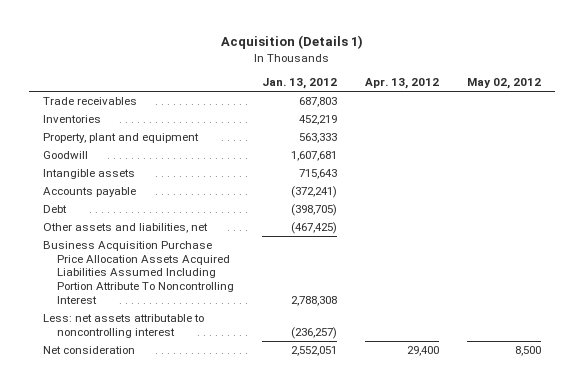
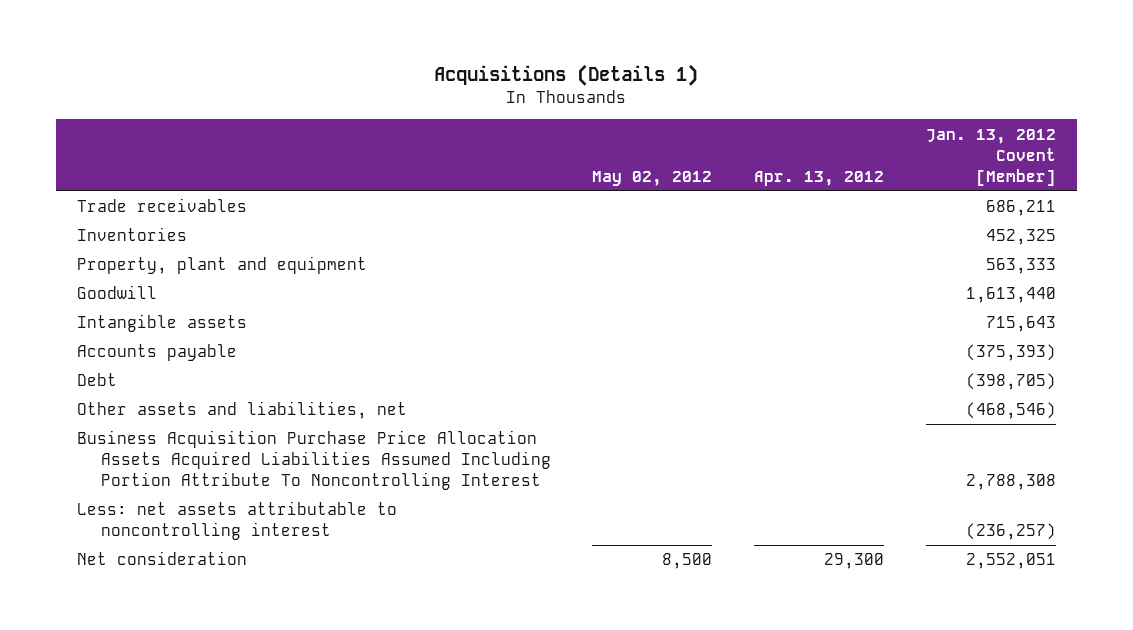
- Acquisition (Details 1)
+ Acquisitions (Details 1)
- | Jan. 13, 2012 | Apr. 13, 2012 | May 02, 2012
+ | May 02, 2012 | Apr. 13, 2012 | Jan. 13, 2012 Covent [Member]
- Net consideration | 2,552,051 | 29,400 | 8,500
+ Net consideration | 8,500 | 29,300 | 2,552,051

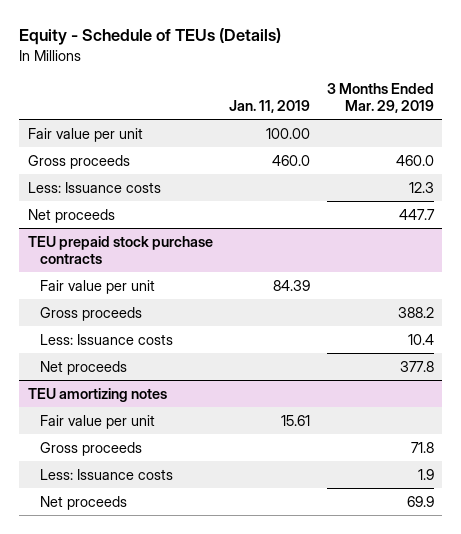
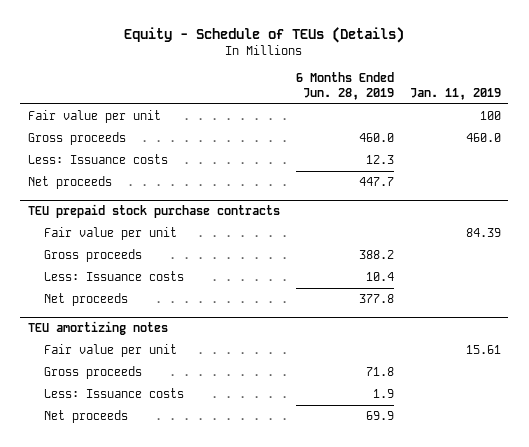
- | Jan. 11, 2019 | 3 Months Ended Mar. 29, 2019
+ | 6 Months Ended Jun. 28, 2019 | Jan. 11, 2019
- Fair value per unit | 100.00 |
+ Fair value per unit | | 100

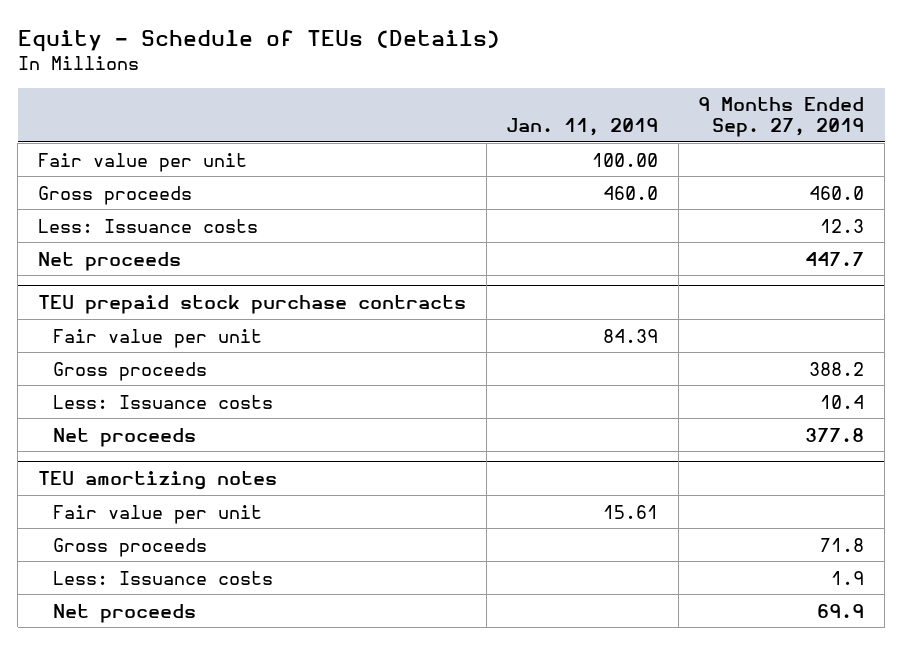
- | 6 Months Ended Jun. 28, 2019 | Jan. 11, 2019
+ | Jan. 11, 2019 | 9 Months Ended Sep. 27, 2019
- Fair value per unit | | 100
+ Fair value per unit | 100.00 |

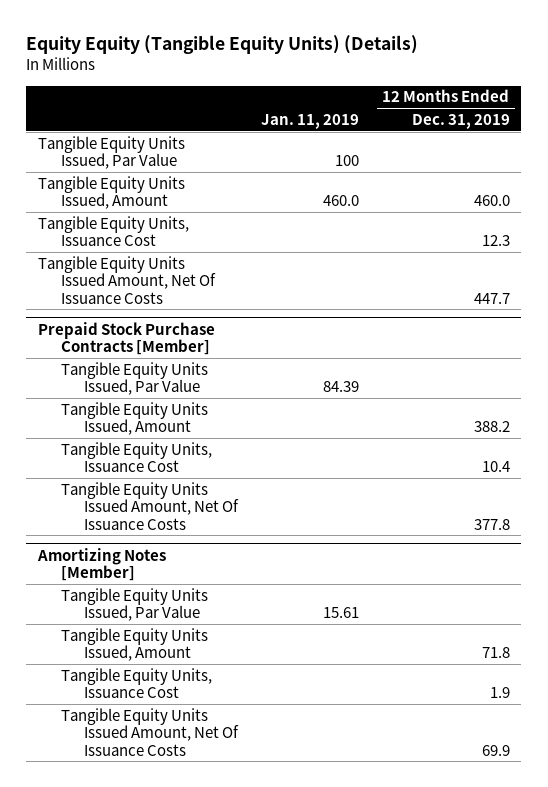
- Equity - Schedule of TEUs (Details)
+ Equity Equity (Tangible Equity Units) (Details)
- | Jan. 11, 2019 | 9 Months Ended Sep. 27, 2019
+ | Jan. 11, 2019 | 12 Months Ended Dec. 31, 2019
- Fair value per unit | 100.00 |
- Gross proceeds | 460.0 | 460.0
- Less: Issuance costs | | 12.3
- Net proceeds | | 447.7
- TEU prepaid stock purchase contracts
- Fair value per unit | 84.39 |
- Gross proceeds | | 388.2
- Less: Issuance costs | | 10.4
- Net proceeds | | 377.8
- TEU amortizing notes
- Fair value per unit | 15.61 |
- Gross proceeds | | 71.8
- Less: Issuance costs | | 1.9
- Net proceeds | | 69.9
+ Tangible Equity Units Issued, Par Value | 100 |
+ Tangible Equity Units Issued, Amount | 460.0 | 460.0
+ Tangible Equity Units, Issuance Cost | | 12.3
+ Tangible Equity Units Issued Amount, Net Of Issuance Costs | | 447.7
+ Prepaid Stock Purchase Contracts [Member]
+ Tangible Equity Units Issued, Par Value | 84.39 |
+ Tangible Equity Units Issued, Amount | | 388.2
+ Tangible Equity Units, Issuance Cost | | 10.4
+ Tangible Equity Units Issued Amount, Net Of Issuance Costs | | 377.8
+ Amortizing Notes [Member]
+ Tangible Equity Units Issued, Par Value | 15.61 |
+ Tangible Equity Units Issued, Amount | | 71.8
+ Tangible Equity Units, Issuance Cost | | 1.9
+ Tangible Equity Units Issued Amount, Net Of Issuance Costs | | 69.9

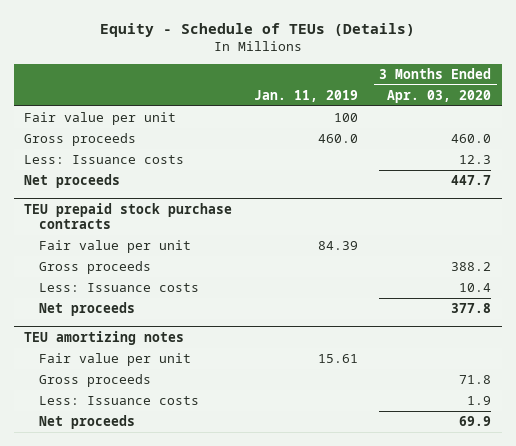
- Equity Equity (Tangible Equity Units) (Details)
+ Equity - Schedule of TEUs (Details)
- | Jan. 11, 2019 | 12 Months Ended Dec. 31, 2019
+ | Jan. 11, 2019 | 3 Months Ended Apr. 03, 2020
- Tangible Equity Units Issued, Par Value | 100 |
- Tangible Equity Units Issued, Amount | 460.0 | 460.0
- Tangible Equity Units, Issuance Cost | | 12.3
- Tangible Equity Units Issued Amount, Net Of Issuance Costs | | 447.7
- Prepaid Stock Purchase Contracts [Member]
- Tangible Equity Units Issued, Par Value | 84.39 |
- Tangible Equity Units Issued, Amount | | 388.2
- Tangible Equity Units, Issuance Cost | | 10.4
- Tangible Equity Units Issued Amount, Net Of Issuance Costs | | 377.8
- Amortizing Notes [Member]
- Tangible Equity Units Issued, Par Value | 15.61 |
- Tangible Equity Units Issued, Amount | | 71.8
- Tangible Equity Units, Issuance Cost | | 1.9
- Tangible Equity Units Issued Amount, Net Of Issuance Costs | | 69.9
+ Fair value per unit | 100 |
+ Gross proceeds | 460.0 | 460.0
+ Less: Issuance costs | | 12.3
+ Net proceeds | | 447.7
+ TEU prepaid stock purchase contracts
+ Fair value per unit | 84.39 |
+ Gross proceeds | | 388.2
+ Less: Issuance costs | | 10.4
+ Net proceeds | | 377.8
+ TEU amortizing notes
+ Fair value per unit | 15.61 |
+ Gross proceeds | | 71.8
+ Less: Issuance costs | | 1.9
+ Net proceeds | | 69.9

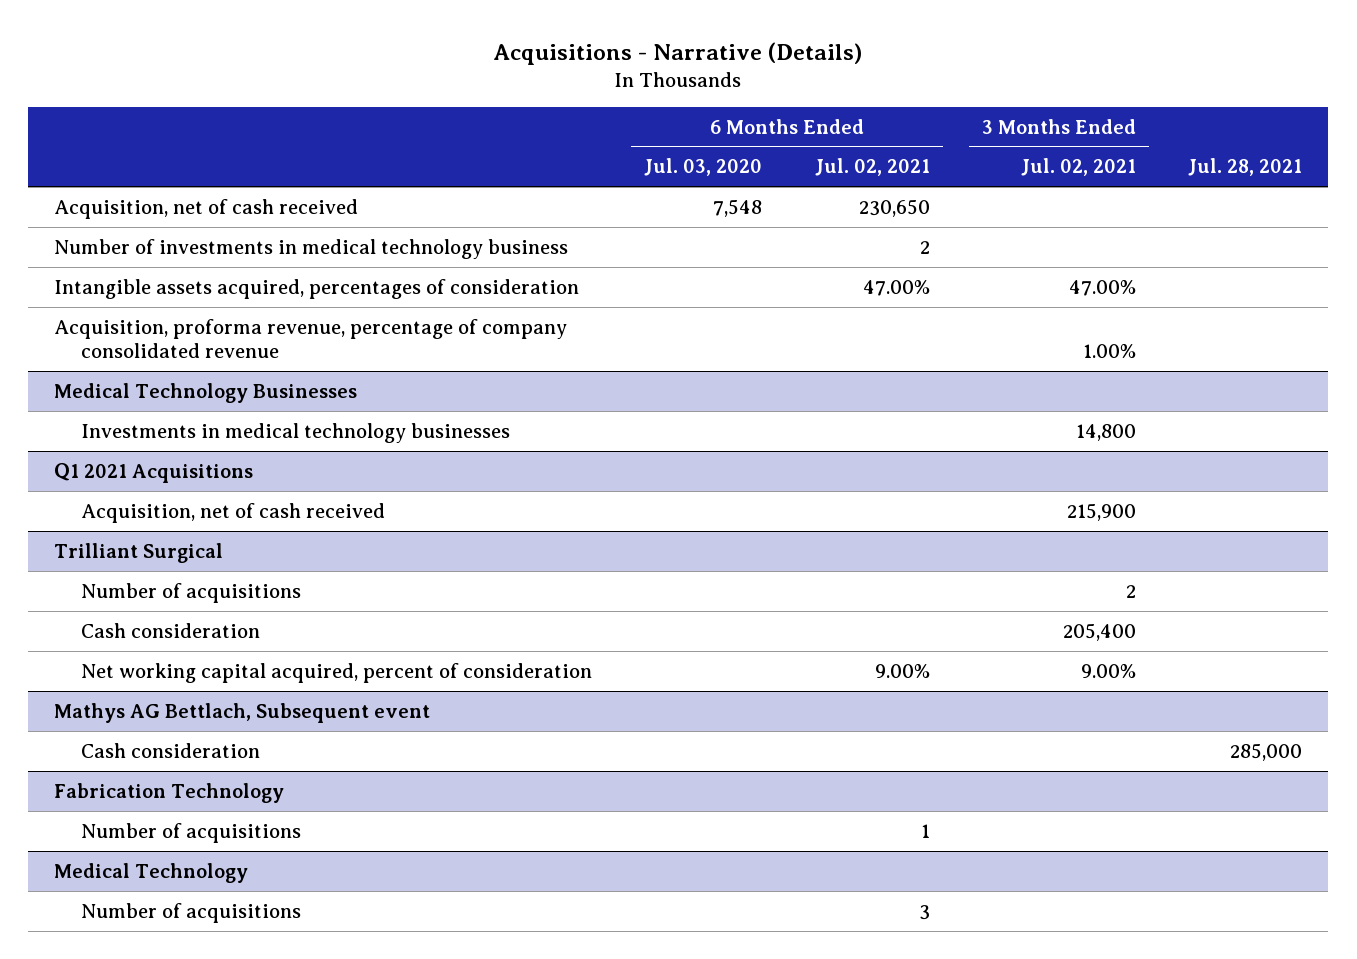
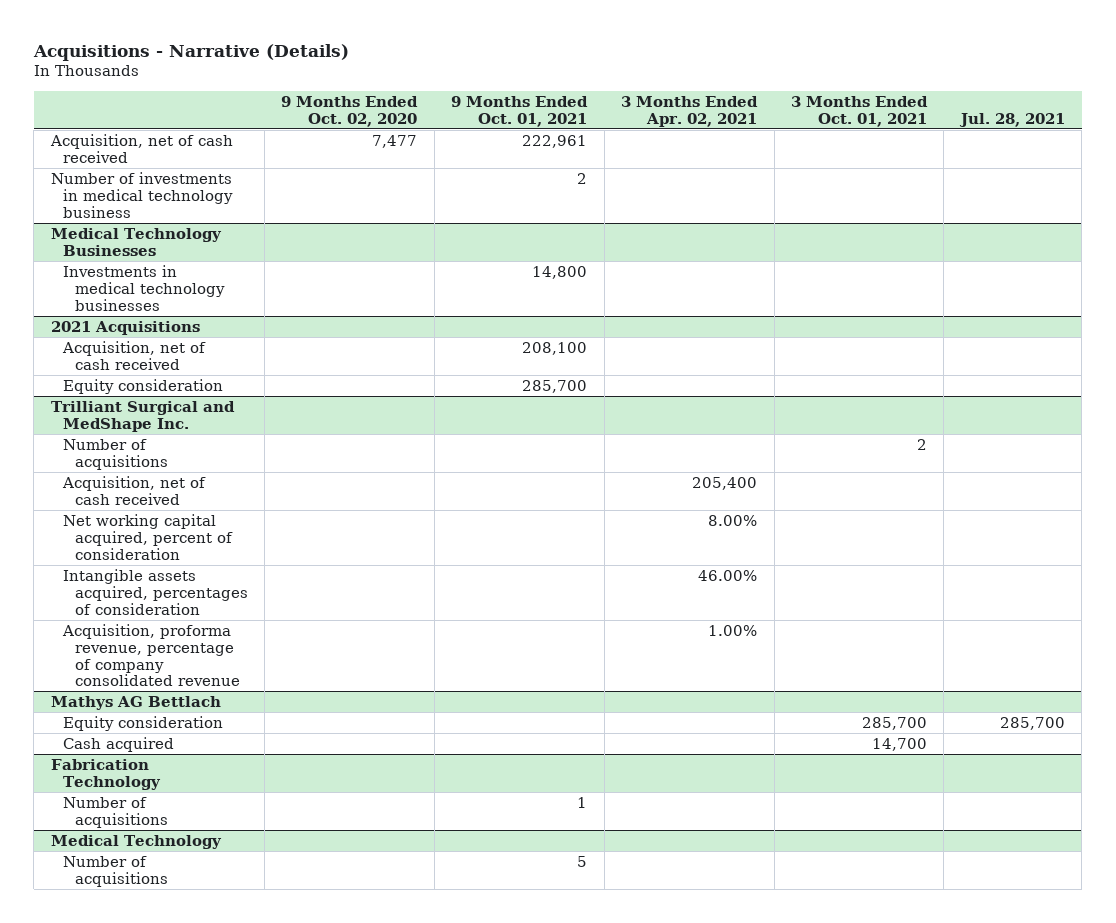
- | 6 Months Ended Jul. 03, 2020 | 6 Months Ended Jul. 02, 2021 | 3 Months Ended Jul. 02, 2021 | Jul. 28, 2021
+ | 9 Months Ended Oct. 02, 2020 | 9 Months Ended Oct. 01, 2021 | 3 Months Ended Apr. 02, 2021 | 3 Months Ended Oct. 01, 2021 | Jul. 28, 2021
- Intangible assets acquired, percentages of consideration | | 47.00% | 47.00% |
- Acquisition, proforma revenue, percentage of company consolidated revenue | | | 1.00% |
- Q1 2021 Acquisitions
- Acquisition, net of cash received | | | 215,900 |
- Trilliant Surgical
- Number of acquisitions | | | 2 |
- Cash consideration | | | 205,400 |
- Net working capital acquired, percent of consideration | | 9.00% | 9.00% |
- Mathys AG Bettlach, Subsequent event
- Cash consideration | | | | 285,000
+ 2021 Acquisitions
+ Acquisition, net of cash received | | 208,100 | | |
+ Equity consideration | | 285,700 | | |
+ Trilliant Surgical and MedShape Inc.
+ Number of acquisitions | | | | 2 |
+ Acquisition, net of cash received | | | 205,400 | |
+ Net working capital acquired, percent of consideration | | | 8.00% | |
+ Intangible assets acquired, percentages of consideration | | | 46.00% | |
+ Acquisition, proforma revenue, percentage of company consolidated revenue | | | 1.00% | |
+ Mathys AG Bettlach
+ Equity consideration | | | | 285,700 | 285,700
+ Cash acquired | | | | 14,700 |

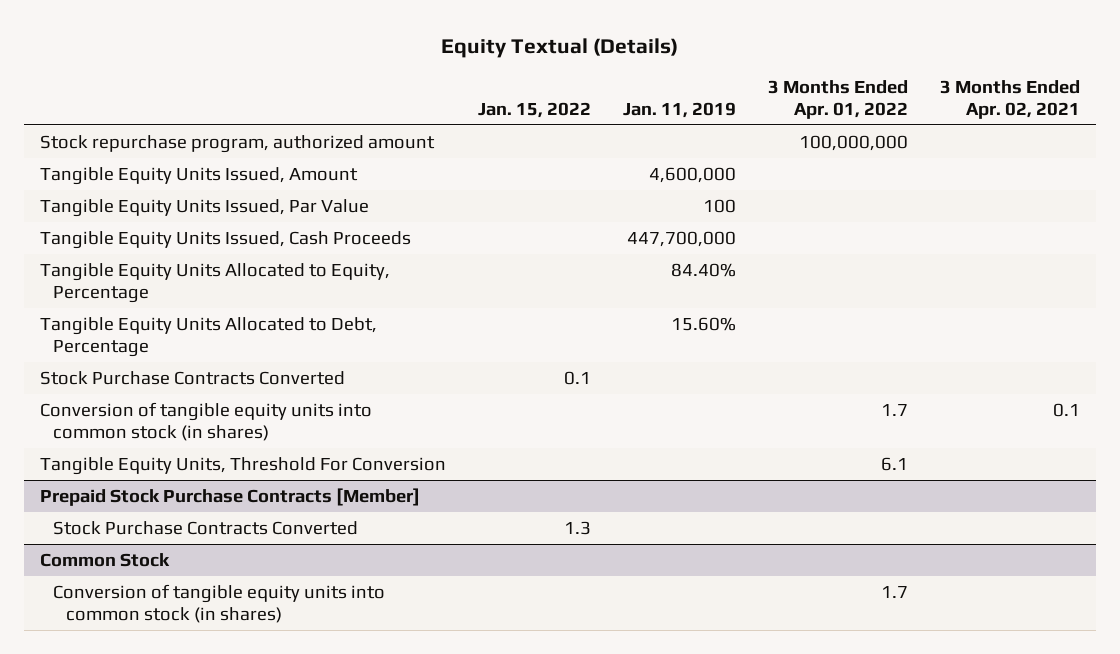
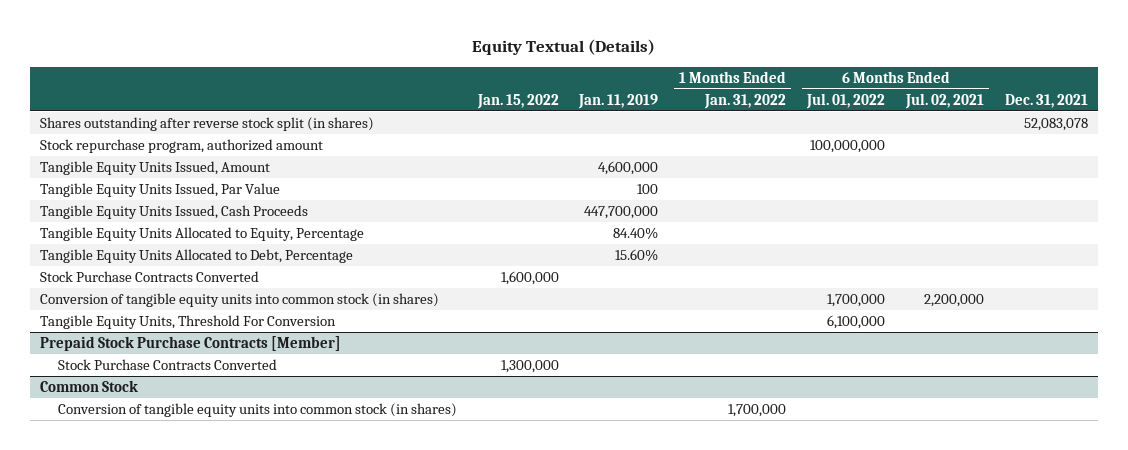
- | Jan. 15, 2022 | Jan. 11, 2019 | 3 Months Ended Apr. 01, 2022 | 3 Months Ended Apr. 02, 2021
+ | Jan. 15, 2022 | Jan. 11, 2019 | 1 Months Ended Jan. 31, 2022 | 6 Months Ended Jul. 01, 2022 | 6 Months Ended Jul. 02, 2021 | Dec. 31, 2021
+ Shares outstanding after reverse stock split (in shares) | | | | | | 52,083,078
- Stock Purchase Contracts Converted | 0.1 | | |
+ Stock Purchase Contracts Converted | 1,600,000 | | | | |
@ Prepaid Stock Purchase Contracts [Member]
- Stock Purchase Contracts Converted | 1.3 | | |
+ Stock Purchase Contracts Converted | 1,300,000 | | | | |

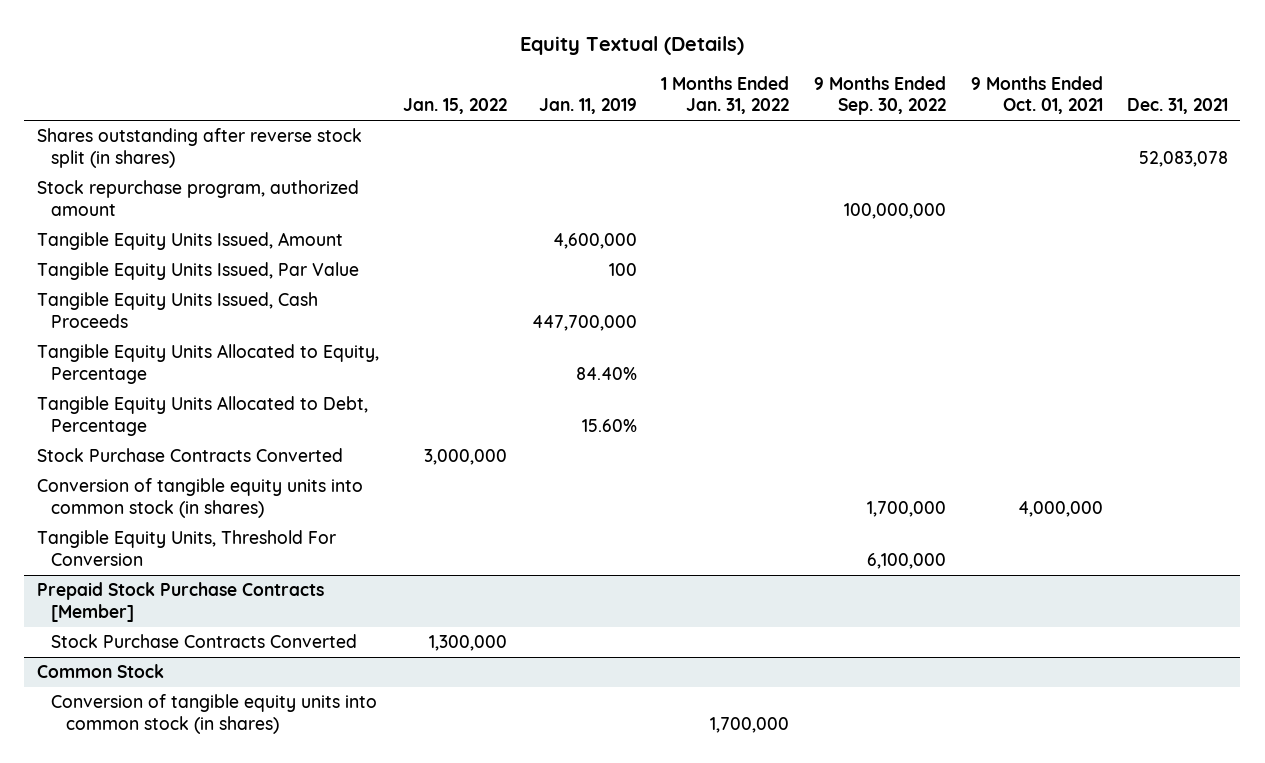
- | Jan. 15, 2022 | Jan. 11, 2019 | 1 Months Ended Jan. 31, 2022 | 6 Months Ended Jul. 01, 2022 | 6 Months Ended Jul. 02, 2021 | Dec. 31, 2021
+ | Jan. 15, 2022 | Jan. 11, 2019 | 1 Months Ended Jan. 31, 2022 | 9 Months Ended Sep. 30, 2022 | 9 Months Ended Oct. 01, 2021 | Dec. 31, 2021
- Stock Purchase Contracts Converted | 1,600,000 | | | | |
+ Stock Purchase Contracts Converted | 3,000,000 | | | | |

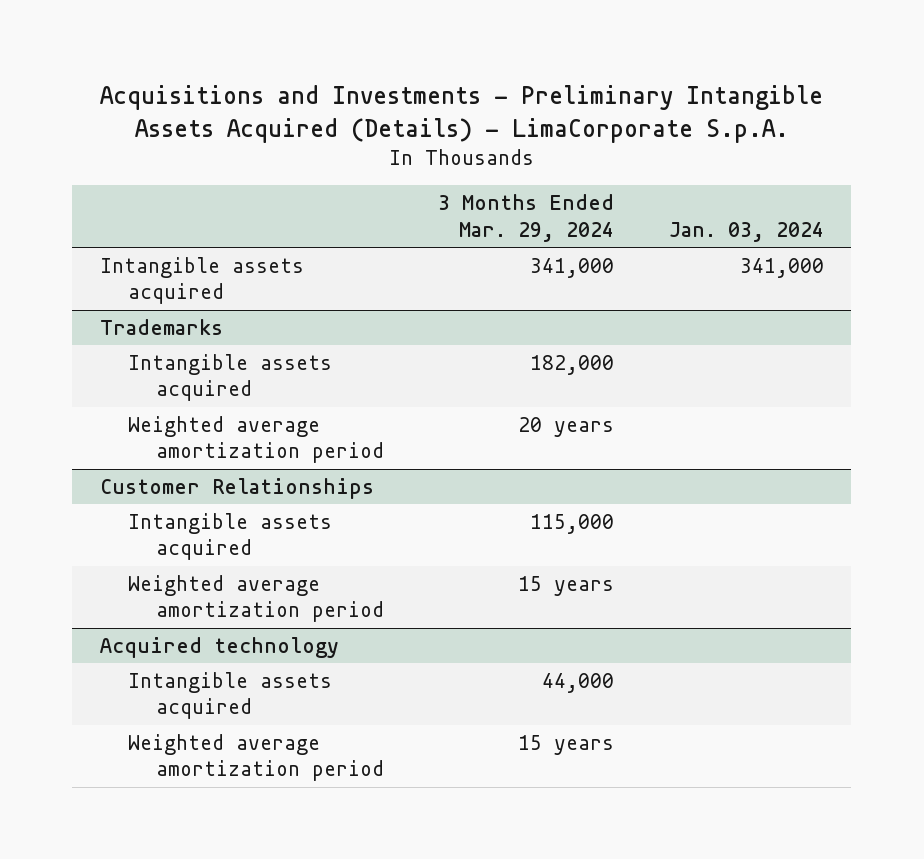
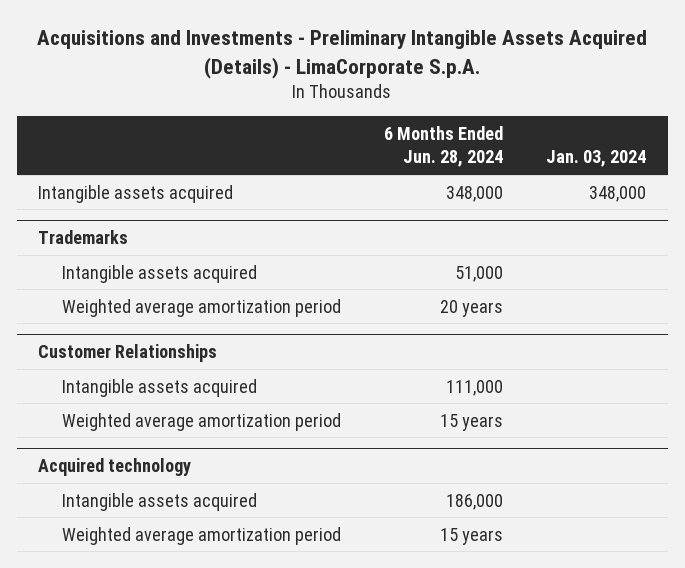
- | 3 Months Ended Mar. 29, 2024 | Jan. 03, 2024
+ | 6 Months Ended Jun. 28, 2024 | Jan. 03, 2024
- Intangible assets acquired | 341,000 | 341,000
+ Intangible assets acquired | 348,000 | 348,000

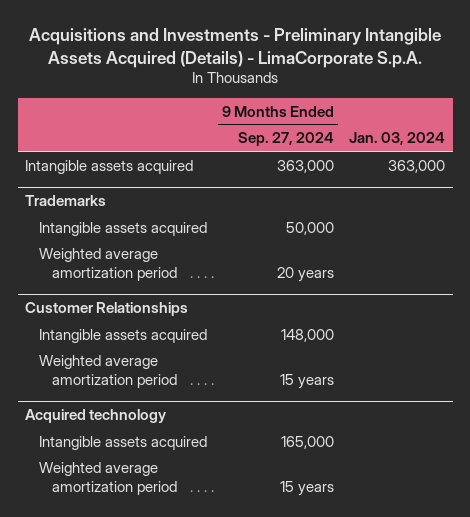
- | 6 Months Ended Jun. 28, 2024 | Jan. 03, 2024
+ | 9 Months Ended Sep. 27, 2024 | Jan. 03, 2024
- Intangible assets acquired | 348,000 | 348,000
+ Intangible assets acquired | 363,000 | 363,000

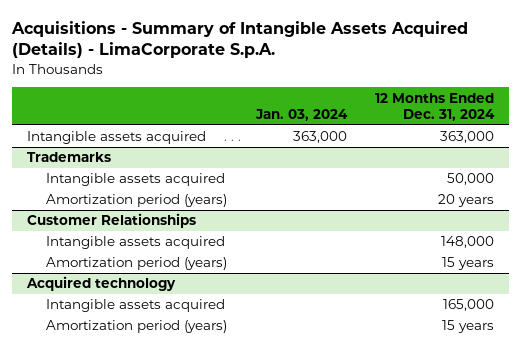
- Acquisitions and Investments - Preliminary Intangible Assets Acquired (Details) - LimaCorporate S.p.A.
+ Acquisitions - Summary of Intangible Assets Acquired (Details) - LimaCorporate S.p.A.
- | 9 Months Ended Sep. 27, 2024 | Jan. 03, 2024
+ | Jan. 03, 2024 | 12 Months Ended Dec. 31, 2024
@ Trademarks
- Weighted average amortization period | 20 years |
+ Amortization period (years) | | 20 years
@ Customer Relationships
- Weighted average amortization period | 15 years |
+ Amortization period (years) | | 15 years
@ Acquired technology
- Weighted average amortization period | 15 years |
+ Amortization period (years) | | 15 years

